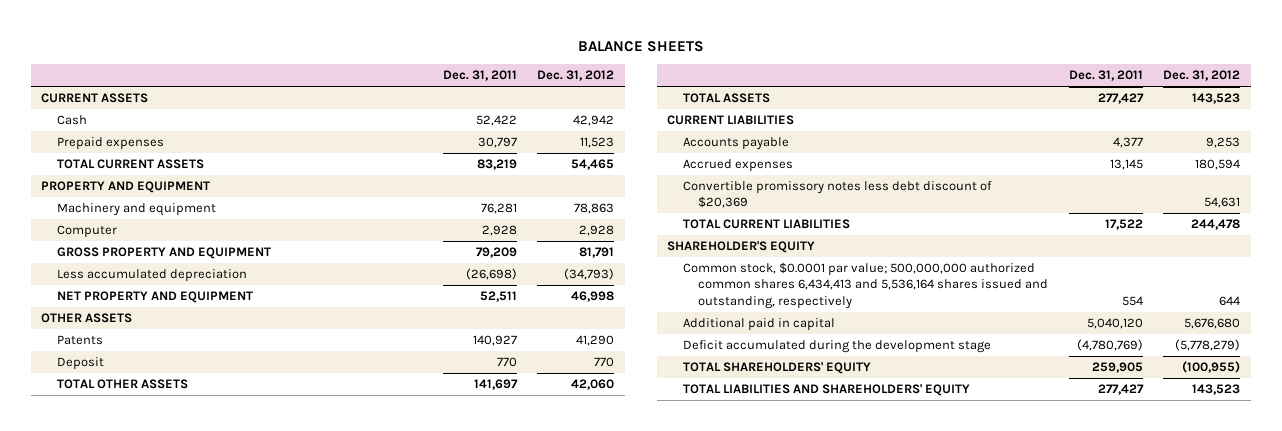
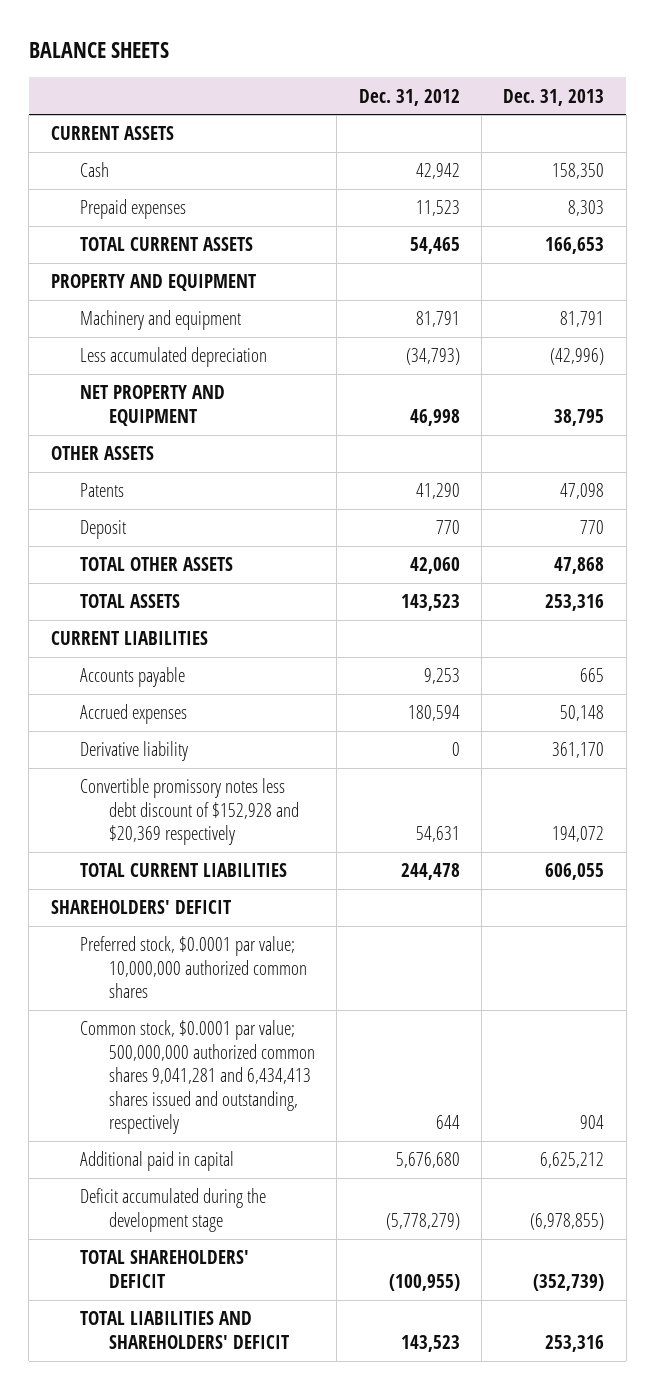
- | Dec. 31, 2011 | Dec. 31, 2012
+ | Dec. 31, 2012 | Dec. 31, 2013
- Machinery and equipment | 76,281 | 78,863
- Computer | 2,928 | 2,928
- GROSS PROPERTY AND EQUIPMENT | 79,209 | 81,791
+ Machinery and equipment | 81,791 | 81,791
- Convertible promissory notes less debt discount of $20,369 | | 54,631
+ Derivative liability | 0 | 361,170
+ Convertible promissory notes less debt discount of $152,928 and $20,369 respectively | 54,631 | 194,072
- SHAREHOLDER'S EQUITY
- Common stock, $0.0001 par value; 500,000,000 authorized common shares 6,434,413 and 5,536,164 shares issued and outstanding, respectively | 554 | 644
+ SHAREHOLDERS' DEFICIT
+ Preferred stock, $0.0001 par value; 10,000,000 authorized common shares
+ Common stock, $0.0001 par value; 500,000,000 authorized common shares 9,041,281 and 6,434,413 shares issued and outstanding, respectively | 644 | 904
- TOTAL SHAREHOLDERS' EQUITY | 259,905 | (100,955)
- TOTAL LIABILITIES AND SHAREHOLDERS' EQUITY | 277,427 | 143,523
+ TOTAL SHAREHOLDERS' DEFICIT | (100,955) | (352,739)
+ TOTAL LIABILITIES AND SHAREHOLDERS' DEFICIT | 143,523 | 253,316

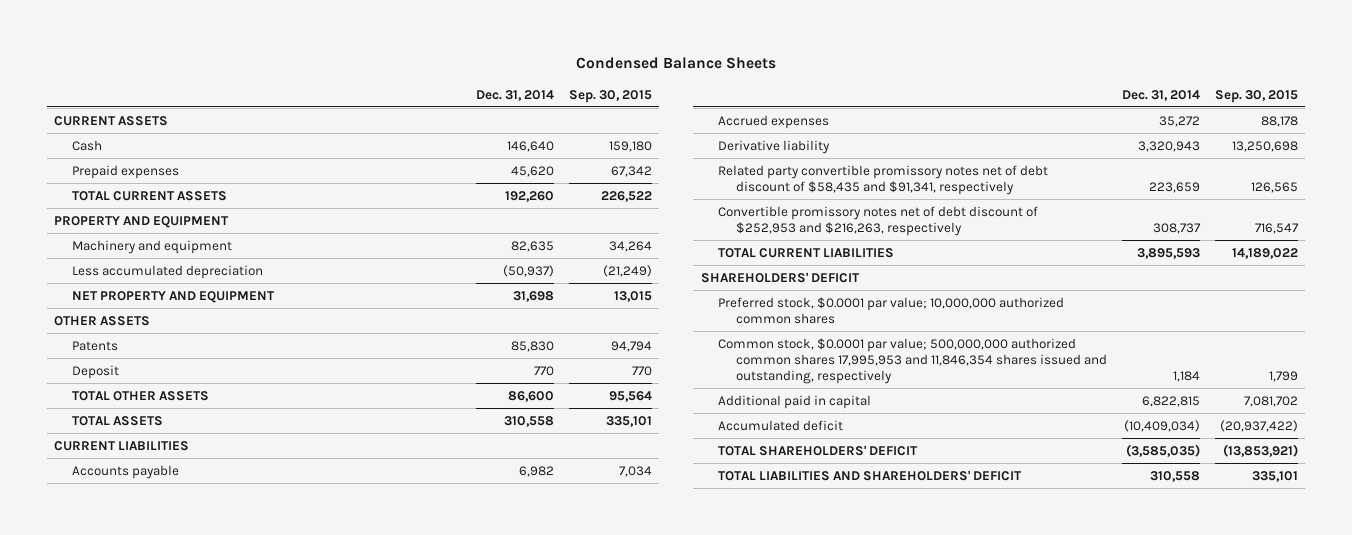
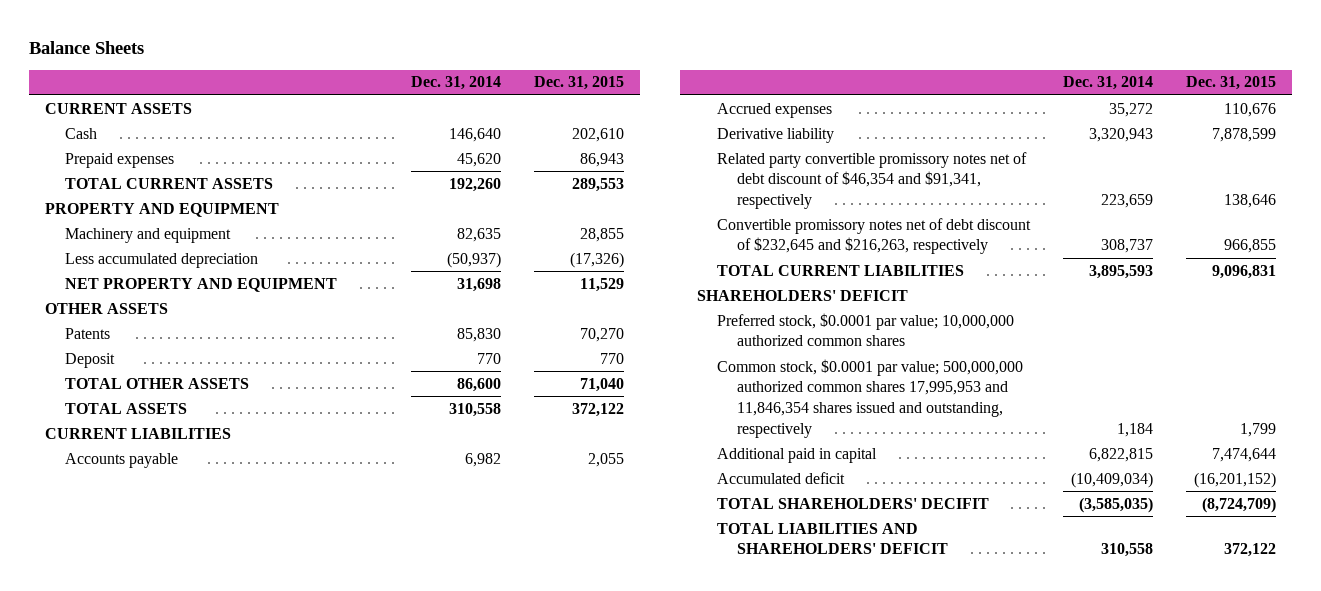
- Condensed Balance Sheets
+ Balance Sheets
- | Dec. 31, 2014 | Sep. 30, 2015
+ | Dec. 31, 2014 | Dec. 31, 2015
- Related party convertible promissory notes net of debt discount of $58,435 and $91,341, respectively | 223,659 | 126,565
- Convertible promissory notes net of debt discount of $252,953 and $216,263, respectively | 308,737 | 716,547
+ Related party convertible promissory notes net of debt discount of $46,354 and $91,341, respectively | 223,659 | 138,646
+ Convertible promissory notes net of debt discount of $232,645 and $216,263, respectively | 308,737 | 966,855
- TOTAL SHAREHOLDERS' DEFICIT | (3,585,035) | (13,853,921)
+ TOTAL SHAREHOLDERS' DECIFIT | (3,585,035) | (8,724,709)

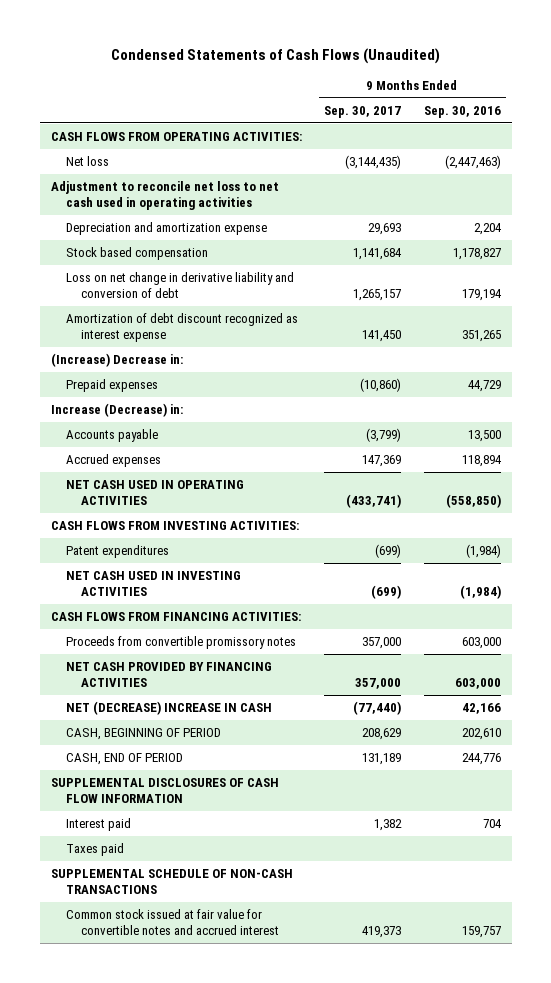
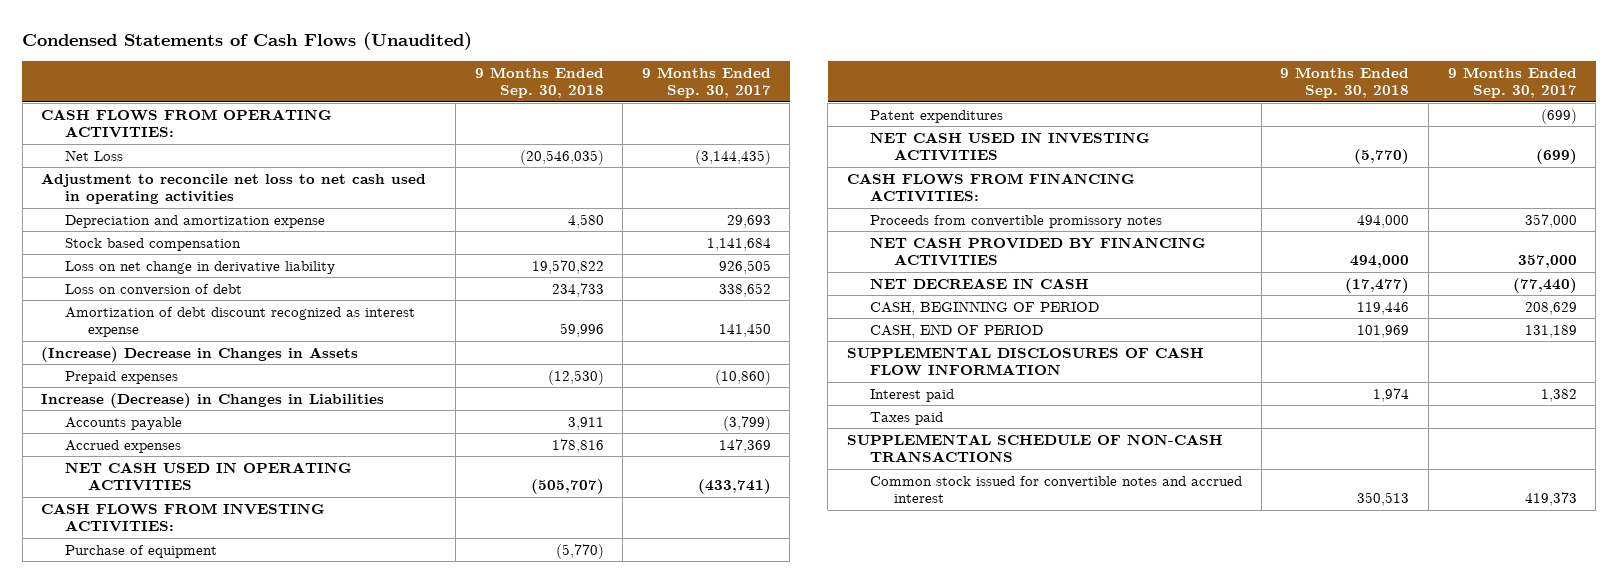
- | 9 Months Ended Sep. 30, 2017 | 9 Months Ended Sep. 30, 2016
+ | 9 Months Ended Sep. 30, 2018 | 9 Months Ended Sep. 30, 2017
- Net loss | (3,144,435) | (2,447,463)
+ Net Loss | (20,546,035) | (3,144,435)
- Loss on net change in derivative liability and conversion of debt | 1,265,157 | 179,194
+ Loss on net change in derivative liability | 19,570,822 | 926,505
+ Loss on conversion of debt | 234,733 | 338,652
- (Increase) Decrease in:
+ (Increase) Decrease in Changes in Assets
- Increase (Decrease) in:
+ Increase (Decrease) in Changes in Liabilities
+ Purchase of equipment | (5,770) |
- NET (DECREASE) INCREASE IN CASH | (77,440) | 42,166
+ NET DECREASE IN CASH | (17,477) | (77,440)
- Common stock issued at fair value for convertible notes and accrued interest | 419,373 | 159,757
+ Common stock issued for convertible notes and accrued interest | 350,513 | 419,373

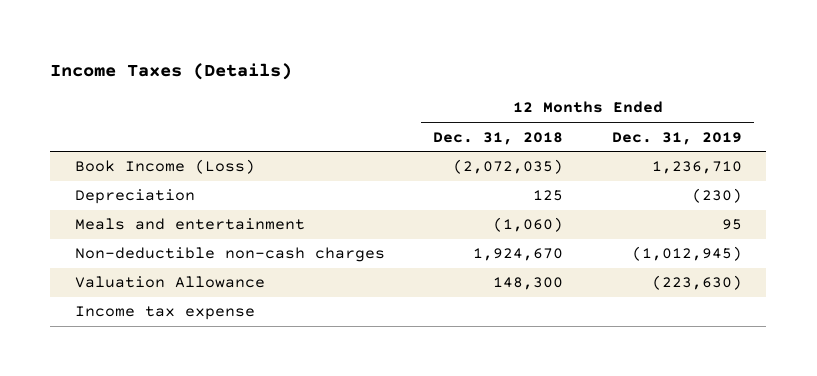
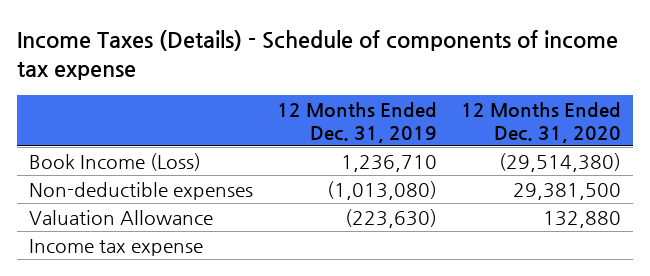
- Income Taxes (Details)
+ Income Taxes (Details) - Schedule of components of income tax expense
- | 12 Months Ended Dec. 31, 2018 | 12 Months Ended Dec. 31, 2019
+ | 12 Months Ended Dec. 31, 2019 | 12 Months Ended Dec. 31, 2020
- Depreciation | 125 | (230)
- Meals and entertainment | (1,060) | 95
- Non-deductible non-cash charges | 1,924,670 | (1,012,945)
+ Non-deductible expenses | (1,013,080) | 29,381,500

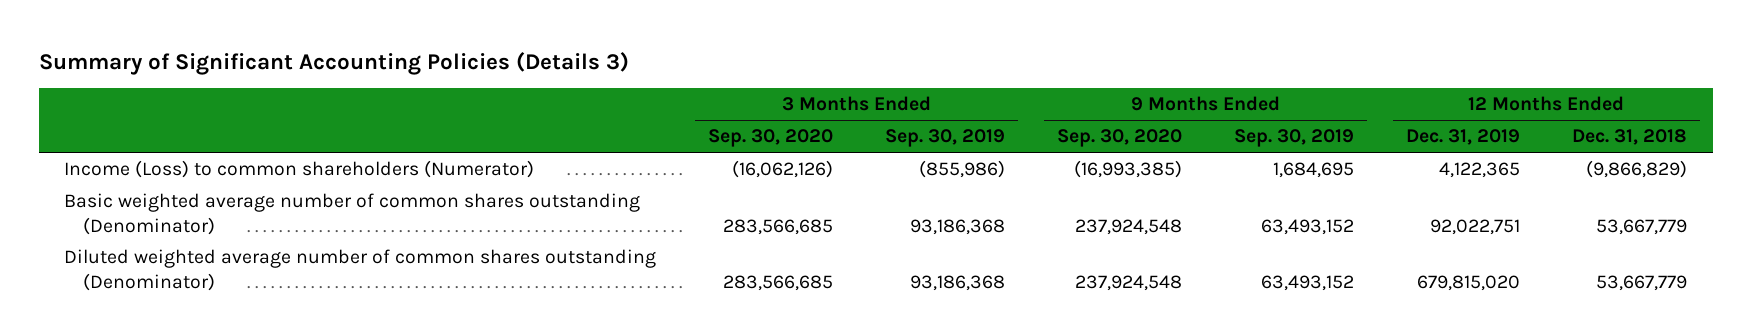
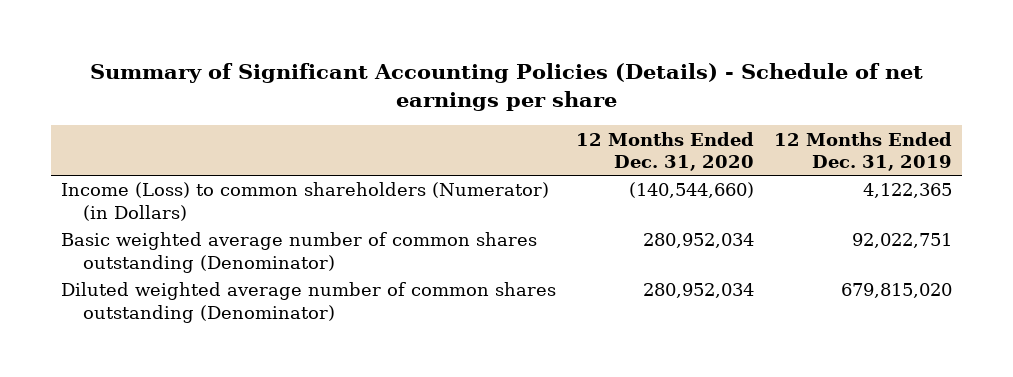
- Summary of Significant Accounting Policies (Details 3)
+ Summary of Significant Accounting Policies (Details) - Schedule of net earnings per share
- | 3 Months Ended Sep. 30, 2020 | 3 Months Ended Sep. 30, 2019 | 9 Months Ended Sep. 30, 2020 | 9 Months Ended Sep. 30, 2019 | 12 Months Ended Dec. 31, 2019 | 12 Months Ended Dec. 31, 2018
+ | 12 Months Ended Dec. 31, 2020 | 12 Months Ended Dec. 31, 2019
- Income (Loss) to common shareholders (Numerator) | (16,062,126) | (855,986) | (16,993,385) | 1,684,695 | 4,122,365 | (9,866,829)
+ Income (Loss) to common shareholders (Numerator) (in Dollars) | (140,544,660) | 4,122,365

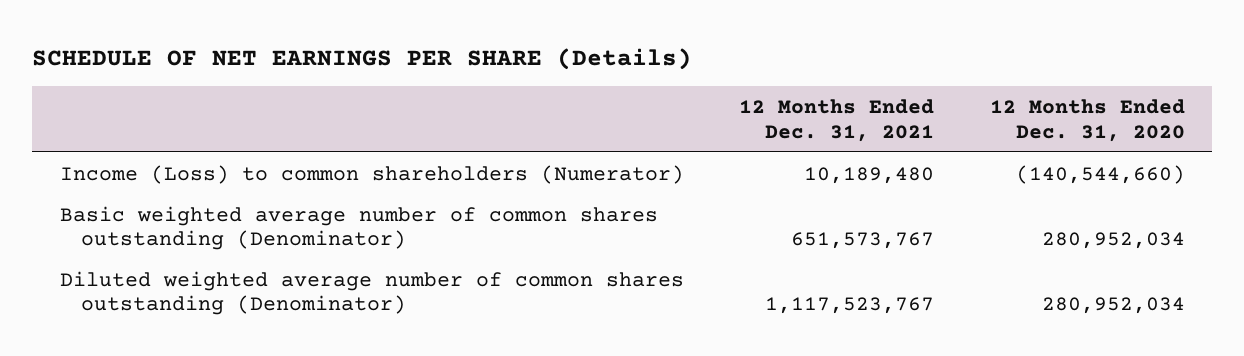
- Summary of Significant Accounting Policies (Details) - Schedule of net earnings per share
+ SCHEDULE OF NET EARNINGS PER SHARE (Details)
- | 12 Months Ended Dec. 31, 2020 | 12 Months Ended Dec. 31, 2019
+ | 12 Months Ended Dec. 31, 2021 | 12 Months Ended Dec. 31, 2020
- Income (Loss) to common shareholders (Numerator) (in Dollars) | (140,544,660) | 4,122,365
+ Income (Loss) to common shareholders (Numerator) | 10,189,480 | (140,544,660)

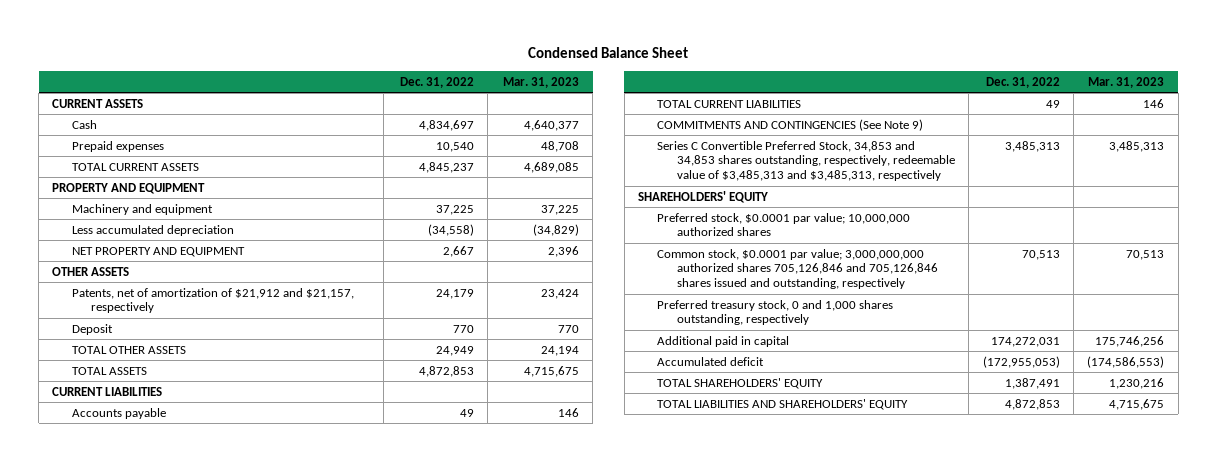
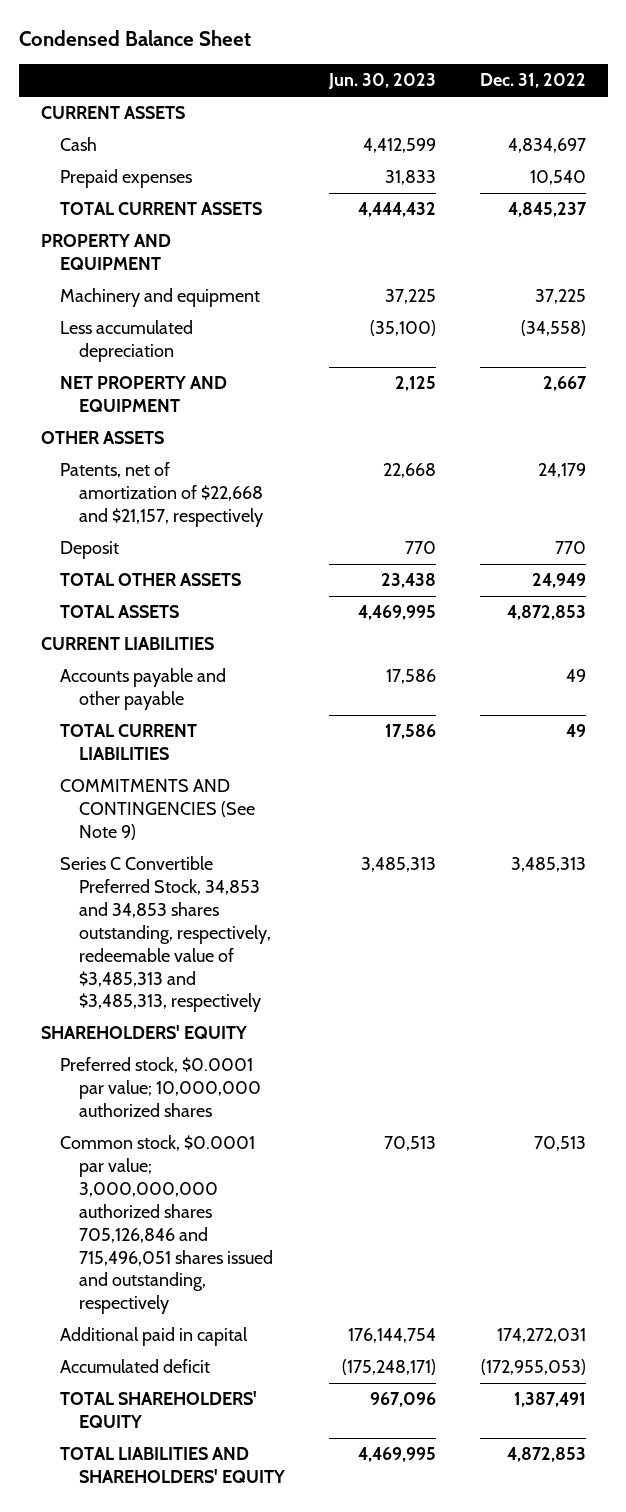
- | Dec. 31, 2022 | Mar. 31, 2023
+ | Jun. 30, 2023 | Dec. 31, 2022
- Patents, net of amortization of $21,912 and $21,157, respectively | 24,179 | 23,424
+ Patents, net of amortization of $22,668 and $21,157, respectively | 22,668 | 24,179
- Accounts payable | 49 | 146
+ Accounts payable and other payable | 17,586 | 49
- Common stock, $0.0001 par value; 3,000,000,000 authorized shares 705,126,846 and 705,126,846 shares issued and outstanding, respectively | 70,513 | 70,513
- Preferred treasury stock, 0 and 1,000 shares outstanding, respectively
+ Common stock, $0.0001 par value; 3,000,000,000 authorized shares 705,126,846 and 715,496,051 shares issued and outstanding, respectively | 70,513 | 70,513

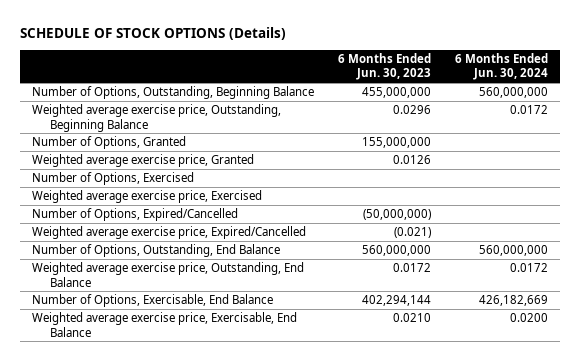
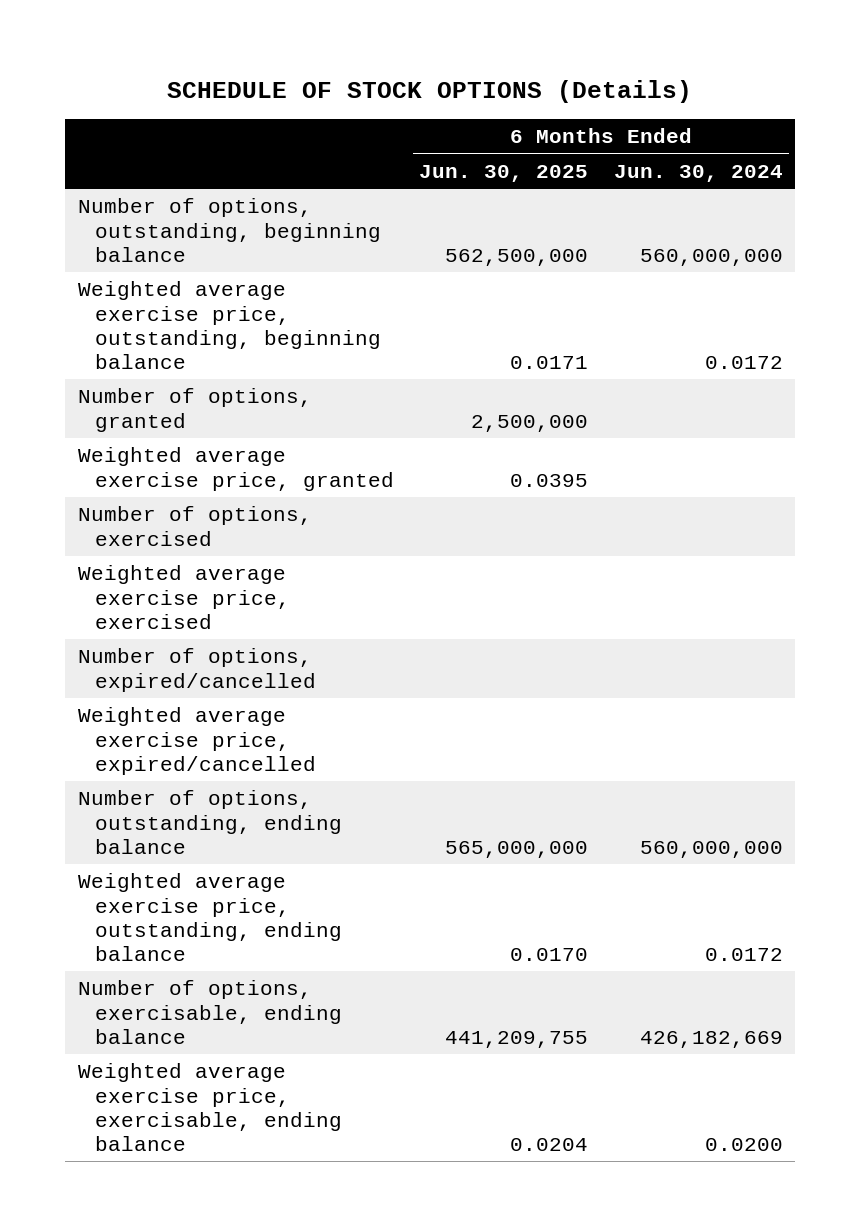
- | 6 Months Ended Jun. 30, 2023 | 6 Months Ended Jun. 30, 2024
+ | 6 Months Ended Jun. 30, 2025 | 6 Months Ended Jun. 30, 2024
- Number of Options, Outstanding, Beginning Balance | 455,000,000 | 560,000,000
- Weighted average exercise price, Outstanding, Beginning Balance | 0.0296 | 0.0172
- Number of Options, Granted | 155,000,000 |
- Weighted average exercise price, Granted | 0.0126 |
- Number of Options, Exercised
- Weighted average exercise price, Exercised
- Number of Options, Expired/Cancelled | (50,000,000) |
- Weighted average exercise price, Expired/Cancelled | (0.021) |
- Number of Options, Outstanding, End Balance | 560,000,000 | 560,000,000
- Weighted average exercise price, Outstanding, End Balance | 0.0172 | 0.0172
- Number of Options, Exercisable, End Balance | 402,294,144 | 426,182,669
- Weighted average exercise price, Exercisable, End Balance | 0.0210 | 0.0200
+ Number of options, outstanding, beginning balance | 562,500,000 | 560,000,000
+ Weighted average exercise price, outstanding, beginning balance | 0.0171 | 0.0172
+ Number of options, granted | 2,500,000 |
+ Weighted average exercise price, granted | 0.0395 |
+ Number of options, exercised
+ Weighted average exercise price, exercised
+ Number of options, expired/cancelled
+ Weighted average exercise price, expired/cancelled
+ Number of options, outstanding, ending balance | 565,000,000 | 560,000,000
+ Weighted average exercise price, outstanding, ending balance | 0.0170 | 0.0172
+ Number of options, exercisable, ending balance | 441,209,755 | 426,182,669
+ Weighted average exercise price, exercisable, ending balance | 0.0204 | 0.0200

